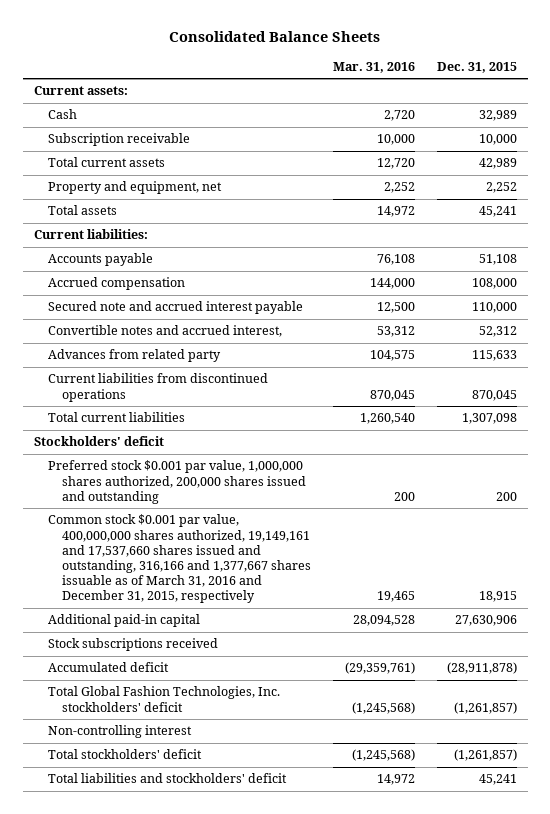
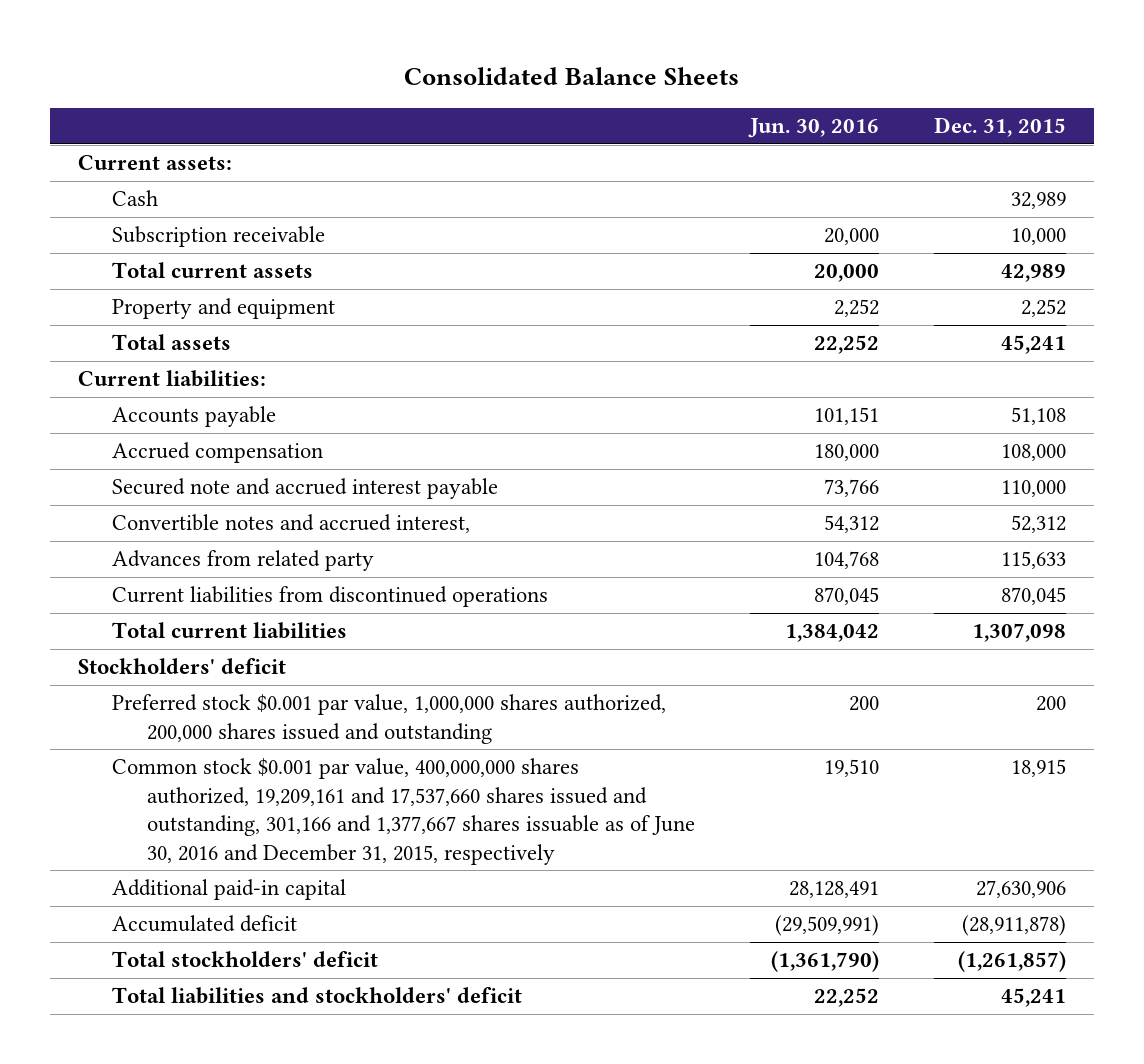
- | Mar. 31, 2016 | Dec. 31, 2015
+ | Jun. 30, 2016 | Dec. 31, 2015
- Property and equipment, net | 2,252 | 2,252
+ Property and equipment | 2,252 | 2,252
- Common stock $0.001 par value, 400,000,000 shares authorized, 19,149,161 and 17,537,660 shares issued and outstanding, 316,166 and 1,377,667 shares issuable as of March 31, 2016 and December 31, 2015, respectively | 19,465 | 18,915
+ Common stock $0.001 par value, 400,000,000 shares authorized, 19,209,161 and 17,537,660 shares issued and outstanding, 301,166 and 1,377,667 shares issuable as of June 30, 2016 and December 31, 2015, respectively | 19,510 | 18,915
- Stock subscriptions received
- Total Global Fashion Technologies, Inc. stockholders' deficit | (1,245,568) | (1,261,857)
- Non-controlling interest

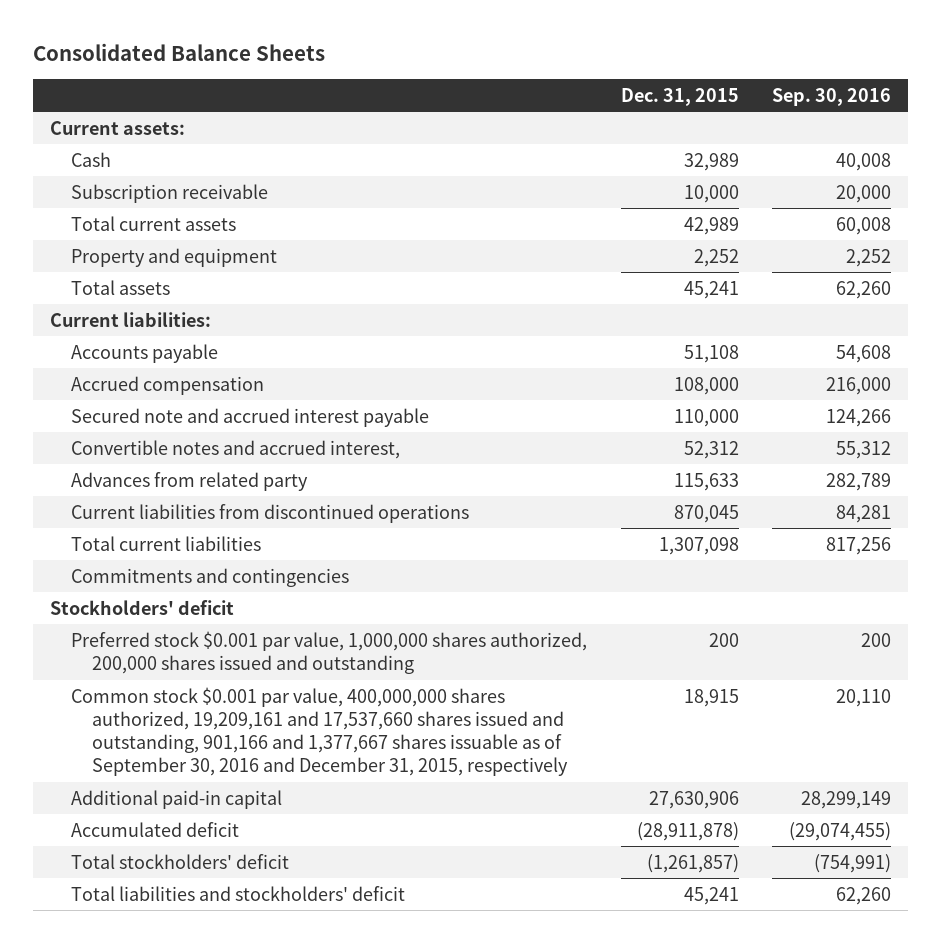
- | Jun. 30, 2016 | Dec. 31, 2015
+ | Dec. 31, 2015 | Sep. 30, 2016
+ Commitments and contingencies
- Common stock $0.001 par value, 400,000,000 shares authorized, 19,209,161 and 17,537,660 shares issued and outstanding, 301,166 and 1,377,667 shares issuable as of June 30, 2016 and December 31, 2015, respectively | 19,510 | 18,915
+ Common stock $0.001 par value, 400,000,000 shares authorized, 19,209,161 and 17,537,660 shares issued and outstanding, 901,166 and 1,377,667 shares issuable as of September 30, 2016 and December 31, 2015, respectively | 18,915 | 20,110

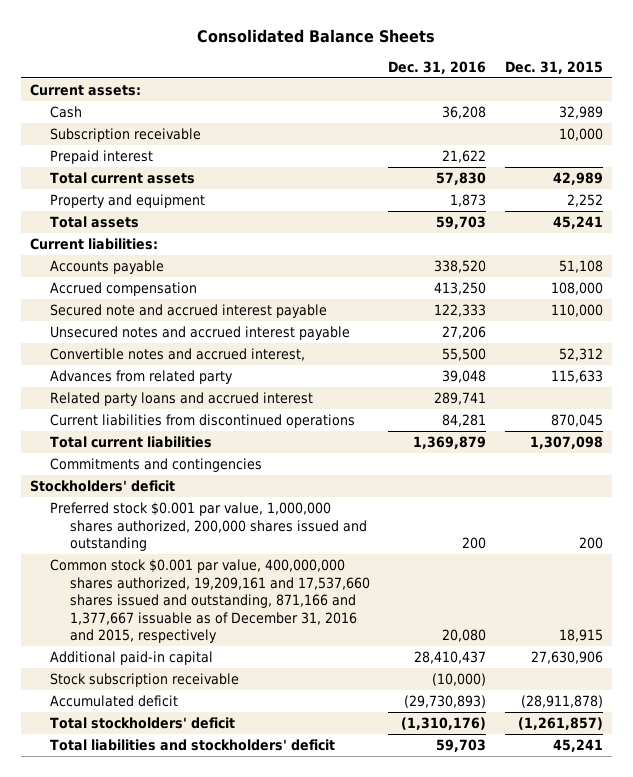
- | Dec. 31, 2015 | Sep. 30, 2016
+ | Dec. 31, 2016 | Dec. 31, 2015
+ Prepaid interest | 21,622 |
+ Unsecured notes and accrued interest payable | 27,206 |
+ Related party loans and accrued interest | 289,741 |
- Common stock $0.001 par value, 400,000,000 shares authorized, 19,209,161 and 17,537,660 shares issued and outstanding, 901,166 and 1,377,667 shares issuable as of September 30, 2016 and December 31, 2015, respectively | 18,915 | 20,110
+ Common stock $0.001 par value, 400,000,000 shares authorized, 19,209,161 and 17,537,660 shares issued and outstanding, 871,166 and 1,377,667 issuable as of December 31, 2016 and 2015, respectively | 20,080 | 18,915
+ Stock subscription receivable | (10,000) |

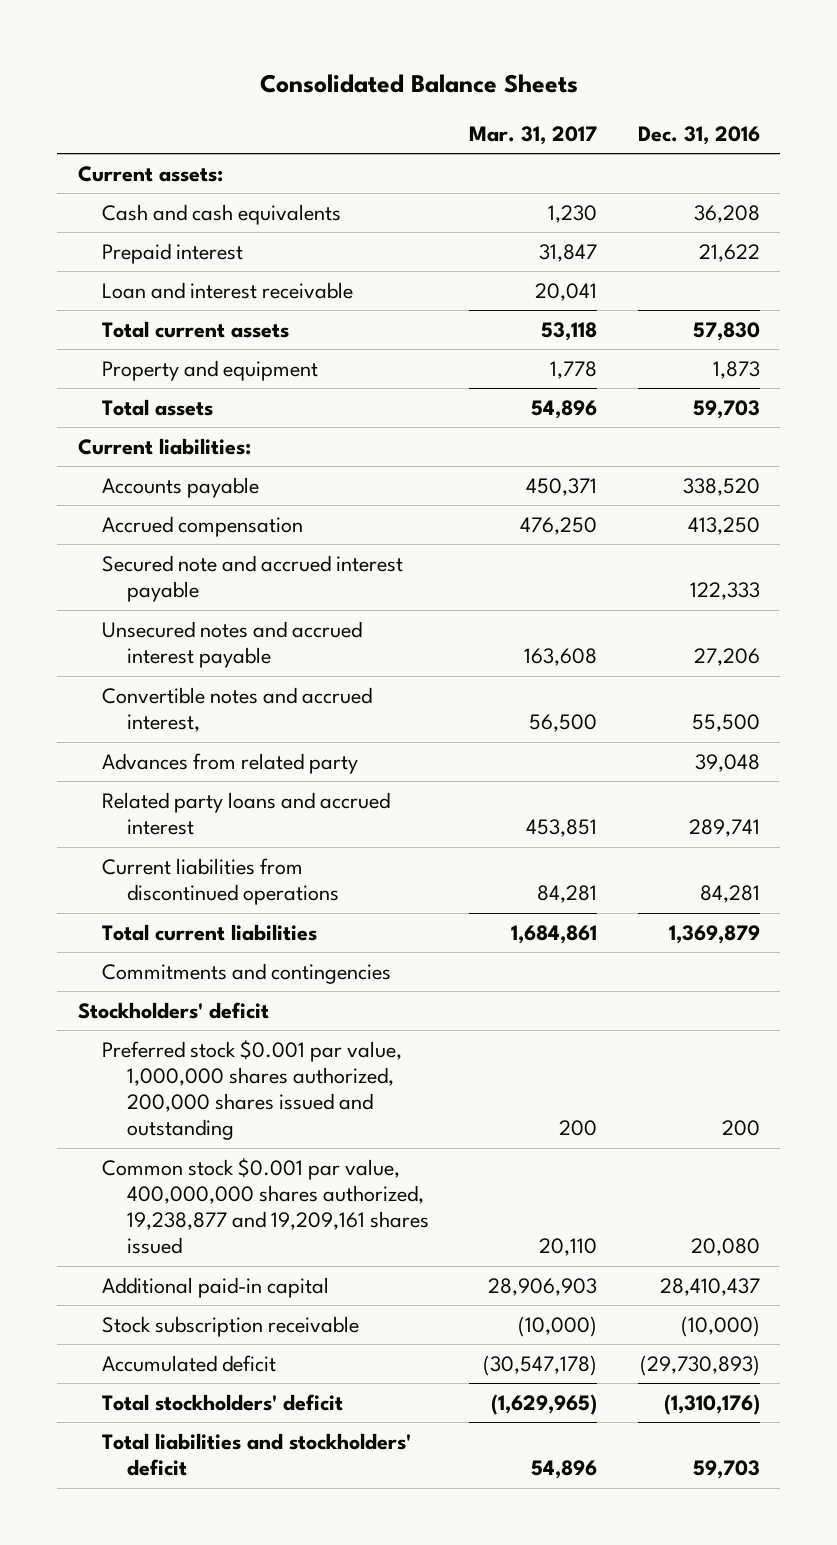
- | Dec. 31, 2016 | Dec. 31, 2015
+ | Mar. 31, 2017 | Dec. 31, 2016
- Cash | 36,208 | 32,989
- Subscription receivable | | 10,000
+ Cash and cash equivalents | 1,230 | 36,208
+ Loan and interest receivable | 20,041 |
- Common stock $0.001 par value, 400,000,000 shares authorized, 19,209,161 and 17,537,660 shares issued and outstanding, 871,166 and 1,377,667 issuable as of December 31, 2016 and 2015, respectively | 20,080 | 18,915
+ Common stock $0.001 par value, 400,000,000 shares authorized, 19,238,877 and 19,209,161 shares issued | 20,110 | 20,080

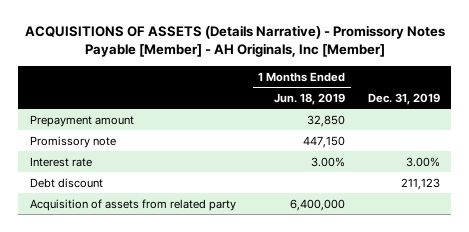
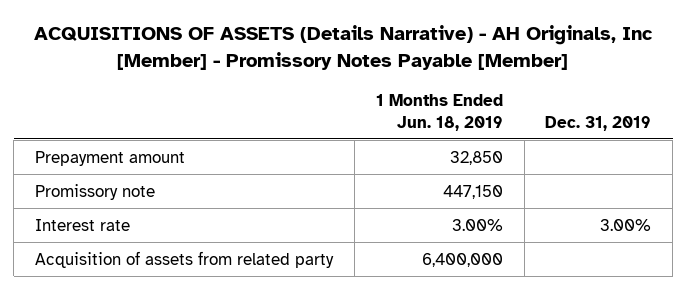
- ACQUISITIONS OF ASSETS (Details Narrative) - Promissory Notes Payable [Member] - AH Originals, Inc [Member]
+ ACQUISITIONS OF ASSETS (Details Narrative) - AH Originals, Inc [Member] - Promissory Notes Payable [Member]
- Debt discount | | 211,123

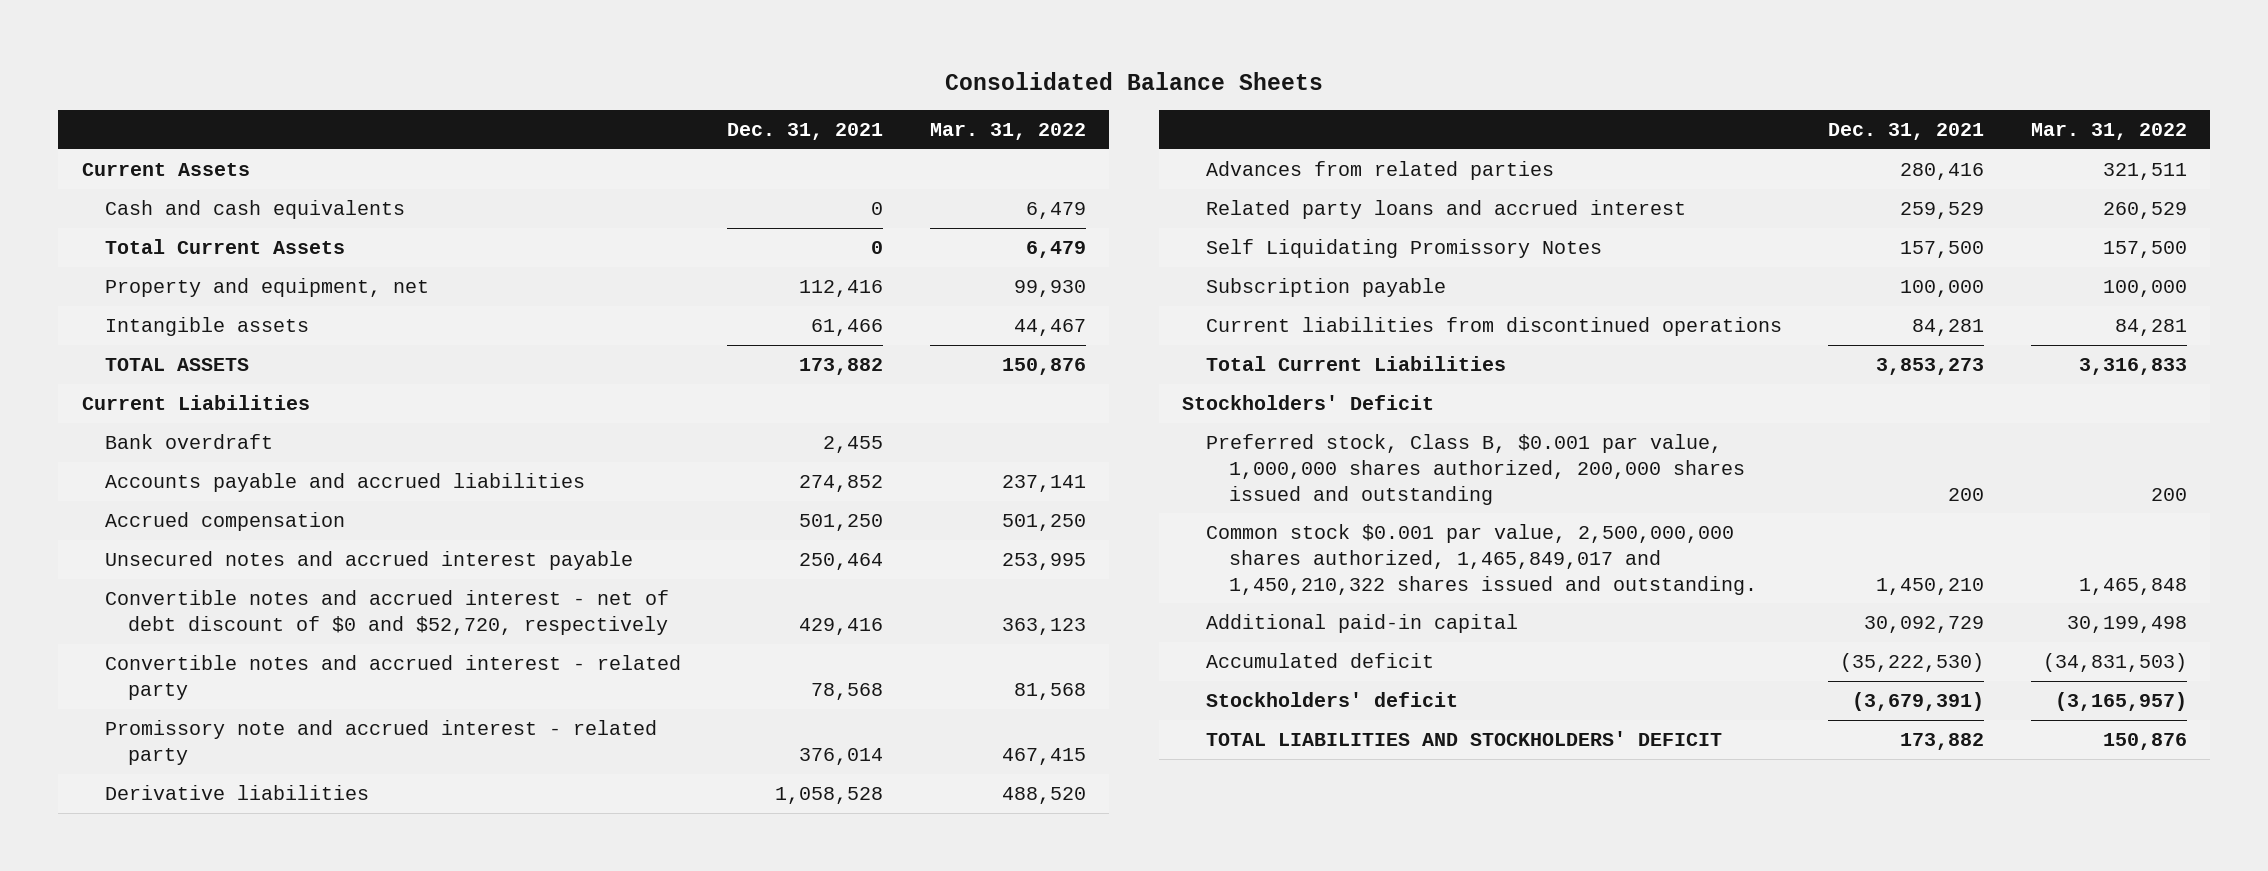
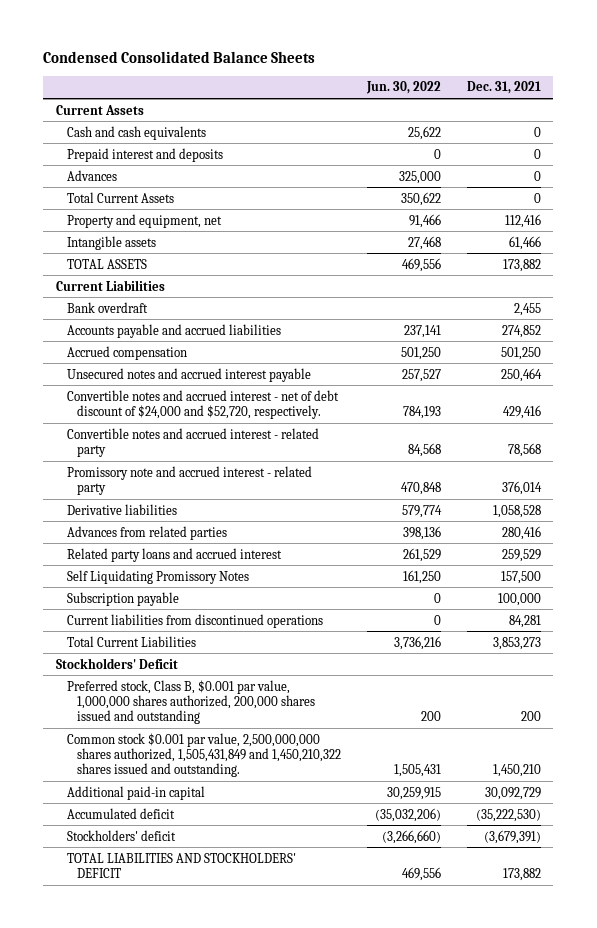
- Consolidated Balance Sheets
+ Condensed Consolidated Balance Sheets
- | Dec. 31, 2021 | Mar. 31, 2022
+ | Jun. 30, 2022 | Dec. 31, 2021
+ Prepaid interest and deposits | 0 | 0
+ Advances | 325,000 | 0
- Convertible notes and accrued interest - net of debt discount of $0 and $52,720, respectively | 429,416 | 363,123
+ Convertible notes and accrued interest - net of debt discount of $24,000 and $52,720, respectively. | 784,193 | 429,416
- Common stock $0.001 par value, 2,500,000,000 shares authorized, 1,465,849,017 and 1,450,210,322 shares issued and outstanding. | 1,450,210 | 1,465,848
+ Common stock $0.001 par value, 2,500,000,000 shares authorized, 1,505,431,849 and 1,450,210,322 shares issued and outstanding. | 1,505,431 | 1,450,210

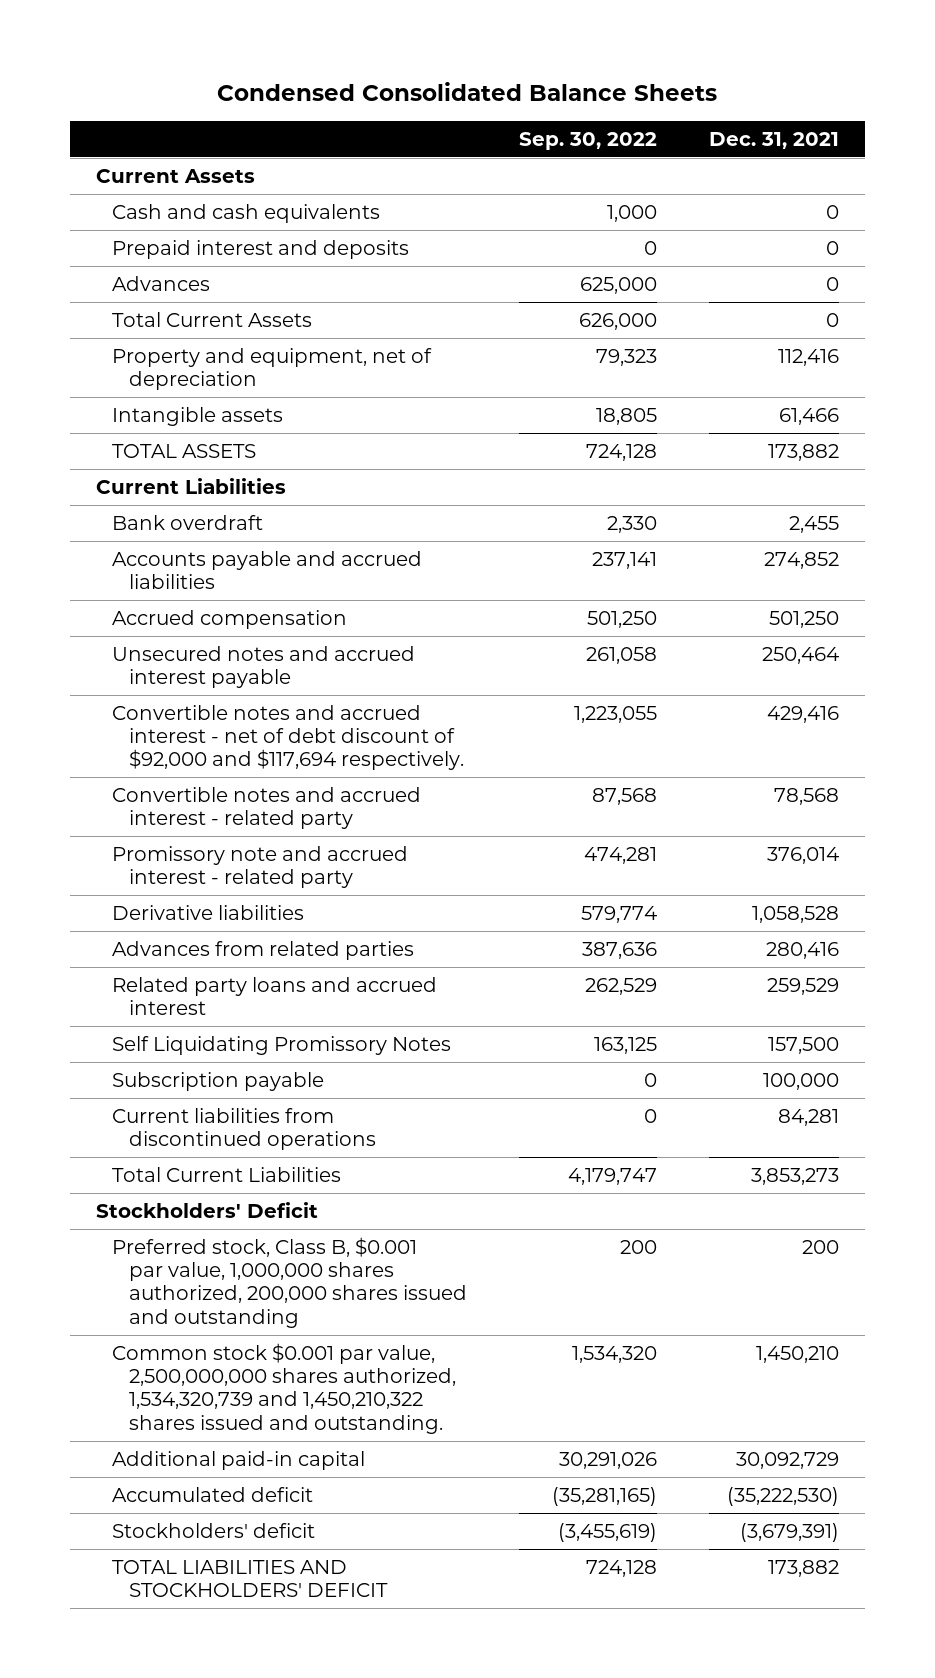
- | Jun. 30, 2022 | Dec. 31, 2021
+ | Sep. 30, 2022 | Dec. 31, 2021
- Property and equipment, net | 91,466 | 112,416
+ Property and equipment, net of depreciation | 79,323 | 112,416
- Convertible notes and accrued interest - net of debt discount of $24,000 and $52,720, respectively. | 784,193 | 429,416
+ Convertible notes and accrued interest - net of debt discount of $92,000 and $117,694 respectively. | 1,223,055 | 429,416
- Common stock $0.001 par value, 2,500,000,000 shares authorized, 1,505,431,849 and 1,450,210,322 shares issued and outstanding. | 1,505,431 | 1,450,210
+ Common stock $0.001 par value, 2,500,000,000 shares authorized, 1,534,320,739 and 1,450,210,322 shares issued and outstanding. | 1,534,320 | 1,450,210

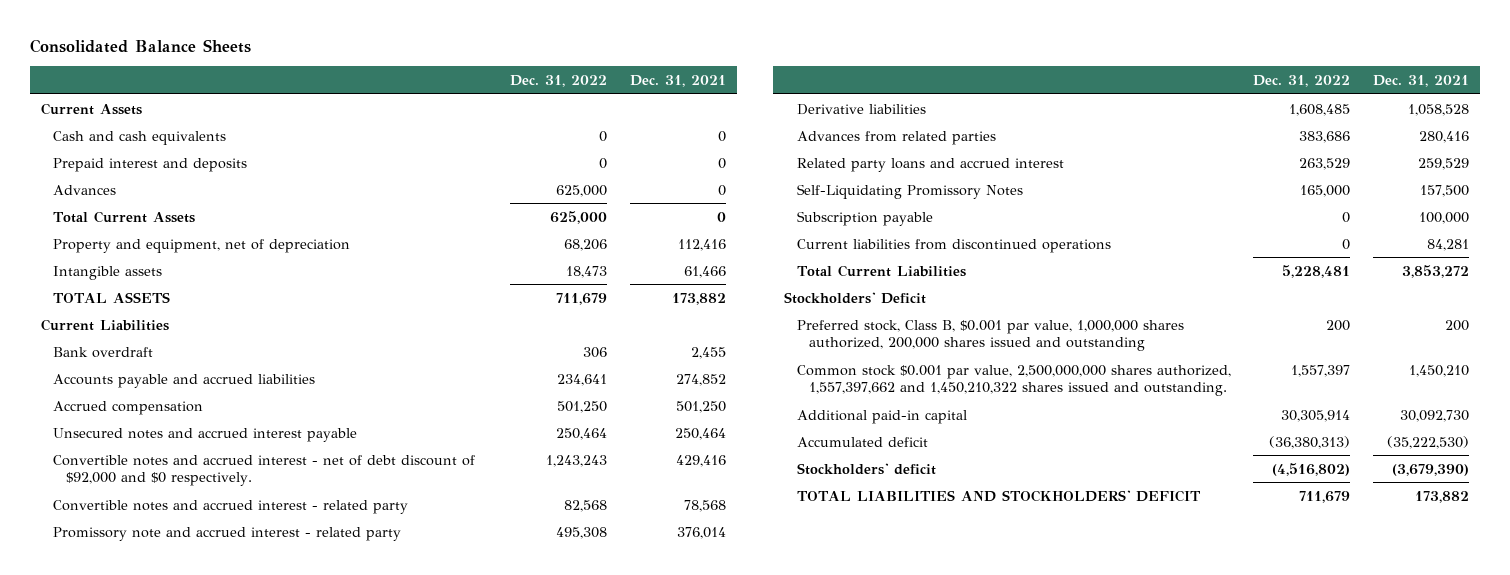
- Condensed Consolidated Balance Sheets
+ Consolidated Balance Sheets
- | Sep. 30, 2022 | Dec. 31, 2021
+ | Dec. 31, 2022 | Dec. 31, 2021
- Convertible notes and accrued interest - net of debt discount of $92,000 and $117,694 respectively. | 1,223,055 | 429,416
+ Convertible notes and accrued interest - net of debt discount of $92,000 and $0 respectively. | 1,243,243 | 429,416
- Self Liquidating Promissory Notes | 163,125 | 157,500
+ Self-Liquidating Promissory Notes | 165,000 | 157,500
- Total Current Liabilities | 4,179,747 | 3,853,273
+ Total Current Liabilities | 5,228,481 | 3,853,272
- Common stock $0.001 par value, 2,500,000,000 shares authorized, 1,534,320,739 and 1,450,210,322 shares issued and outstanding. | 1,534,320 | 1,450,210
- Additional paid-in capital | 30,291,026 | 30,092,729
+ Common stock $0.001 par value, 2,500,000,000 shares authorized, 1,557,397,662 and 1,450,210,322 shares issued and outstanding. | 1,557,397 | 1,450,210
+ Additional paid-in capital | 30,305,914 | 30,092,730
- Stockholders' deficit | (3,455,619) | (3,679,391)
+ Stockholders' deficit | (4,516,802) | (3,679,390)

